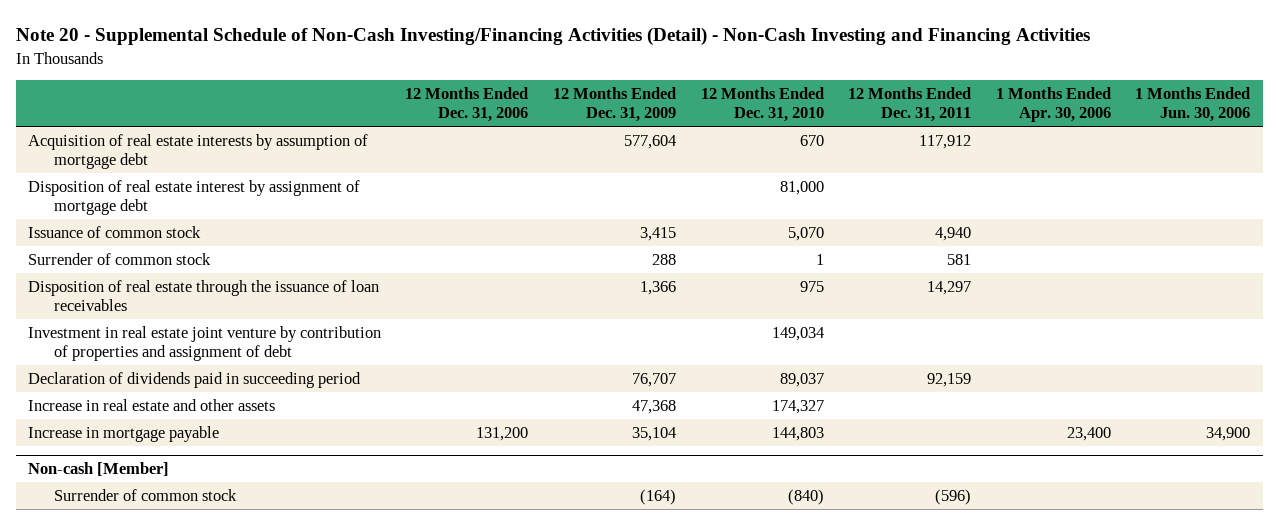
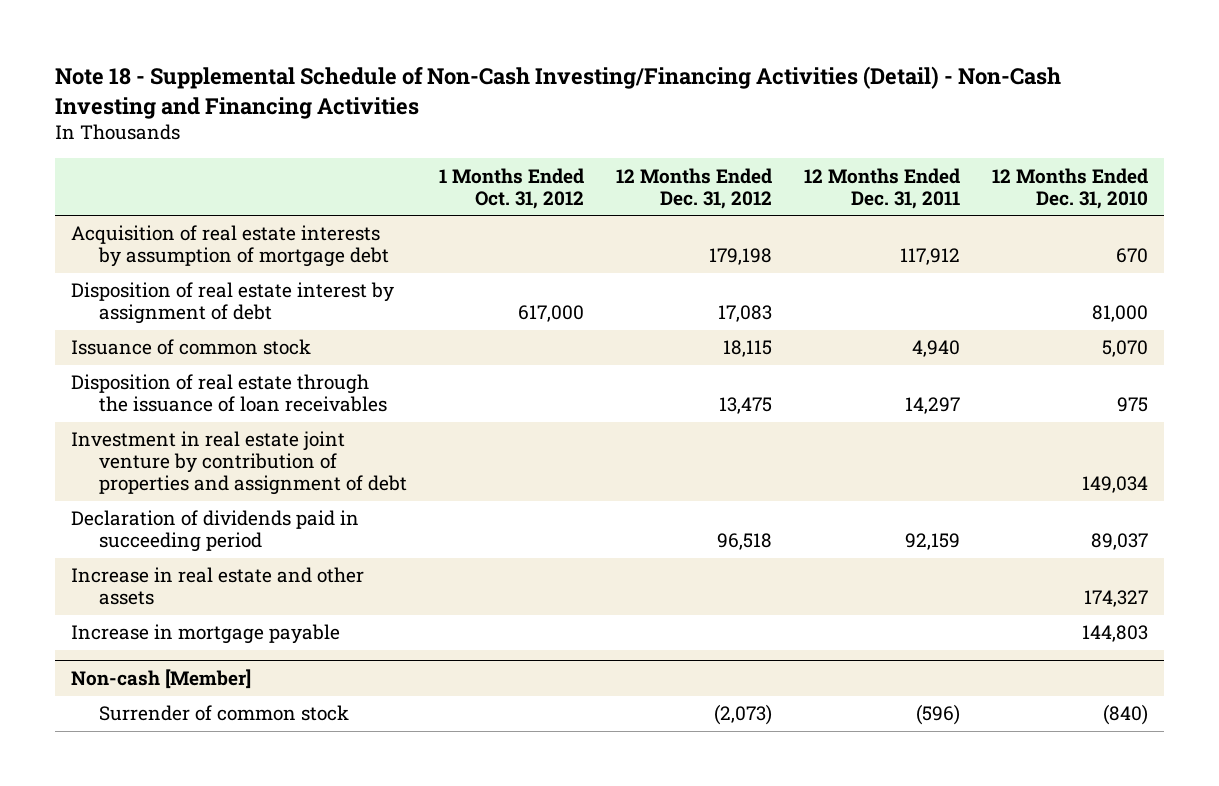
- Note 20 - Supplemental Schedule of Non-Cash Investing/Financing Activities (Detail) - Non-Cash Investing and Financing Activities
+ Note 18 - Supplemental Schedule of Non-Cash Investing/Financing Activities (Detail) - Non-Cash Investing and Financing Activities
- | 12 Months Ended Dec. 31, 2006 | 12 Months Ended Dec. 31, 2009 | 12 Months Ended Dec. 31, 2010 | 12 Months Ended Dec. 31, 2011 | 1 Months Ended Apr. 30, 2006 | 1 Months Ended Jun. 30, 2006
+ | 1 Months Ended Oct. 31, 2012 | 12 Months Ended Dec. 31, 2012 | 12 Months Ended Dec. 31, 2011 | 12 Months Ended Dec. 31, 2010
- Disposition of real estate interest by assignment of mortgage debt | | | 81,000 | | |
+ Disposition of real estate interest by assignment of debt | 617,000 | 17,083 | | 81,000
- Surrender of common stock | | 288 | 1 | 581 | |

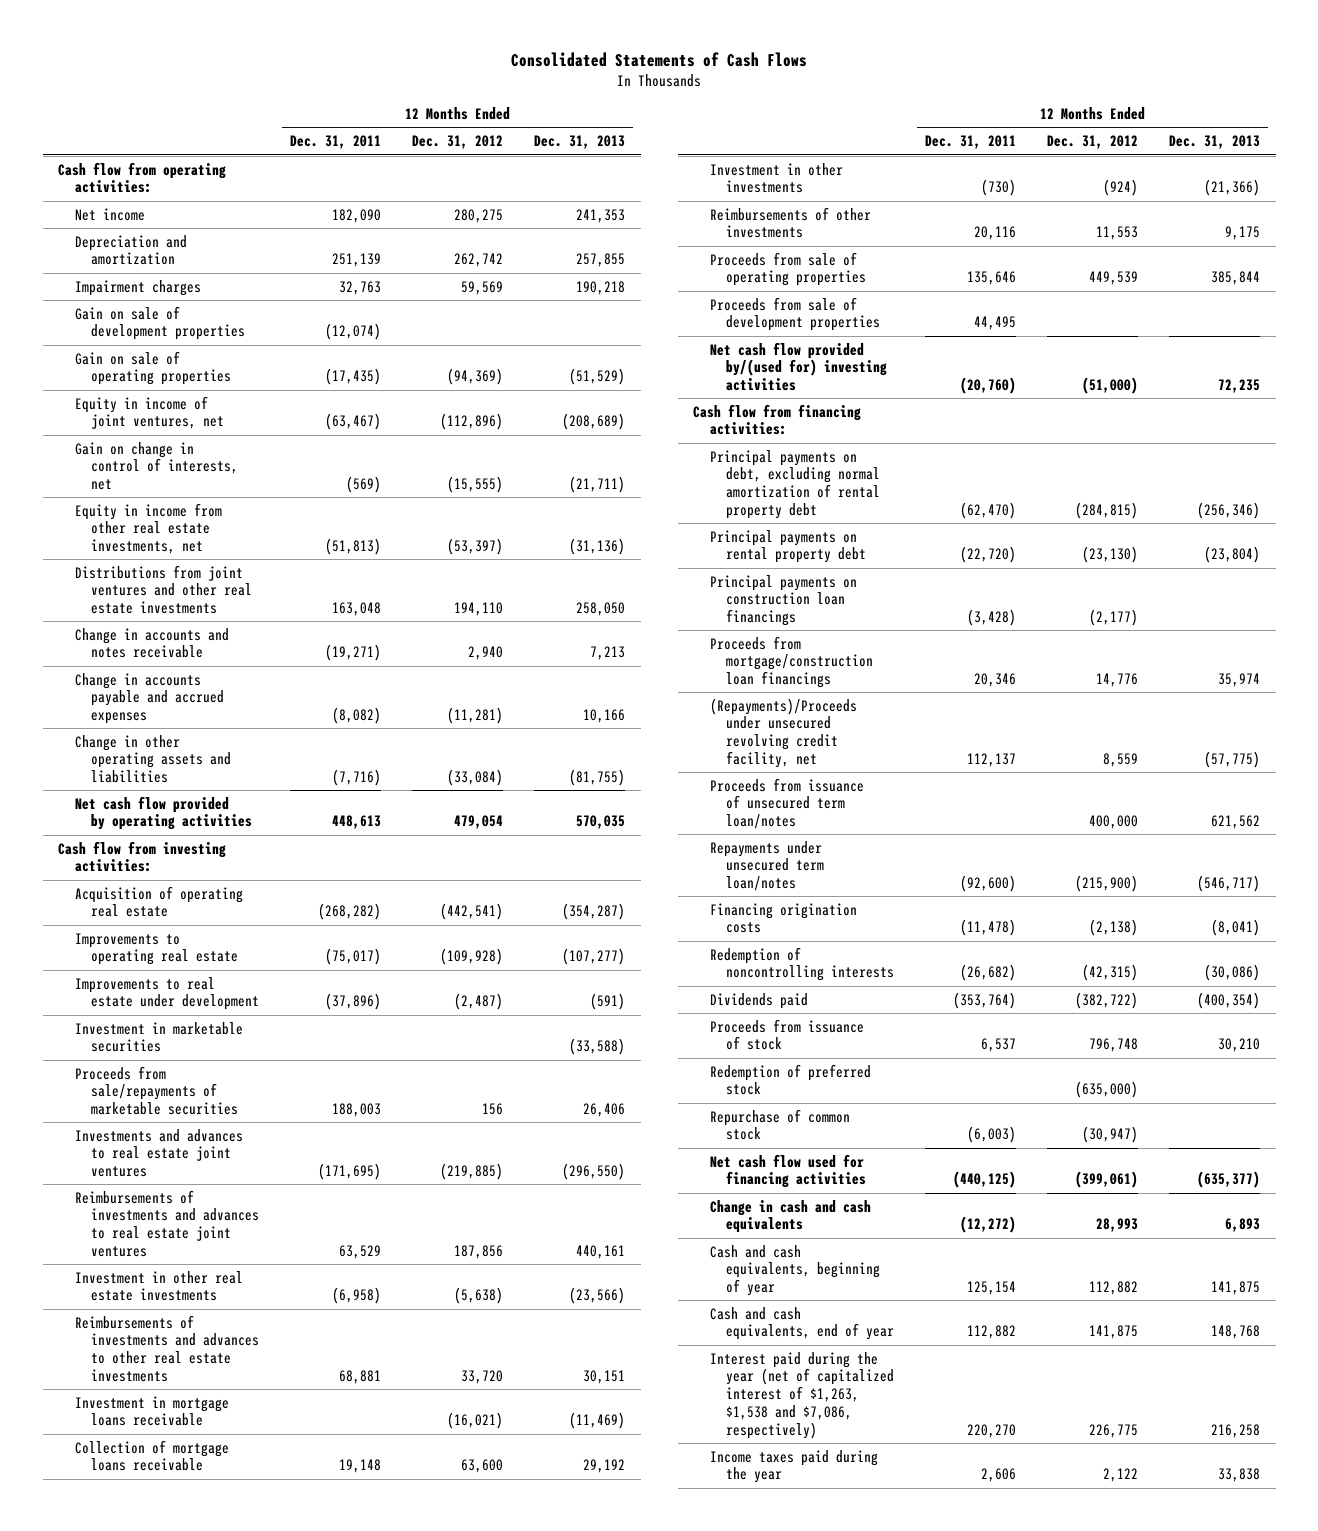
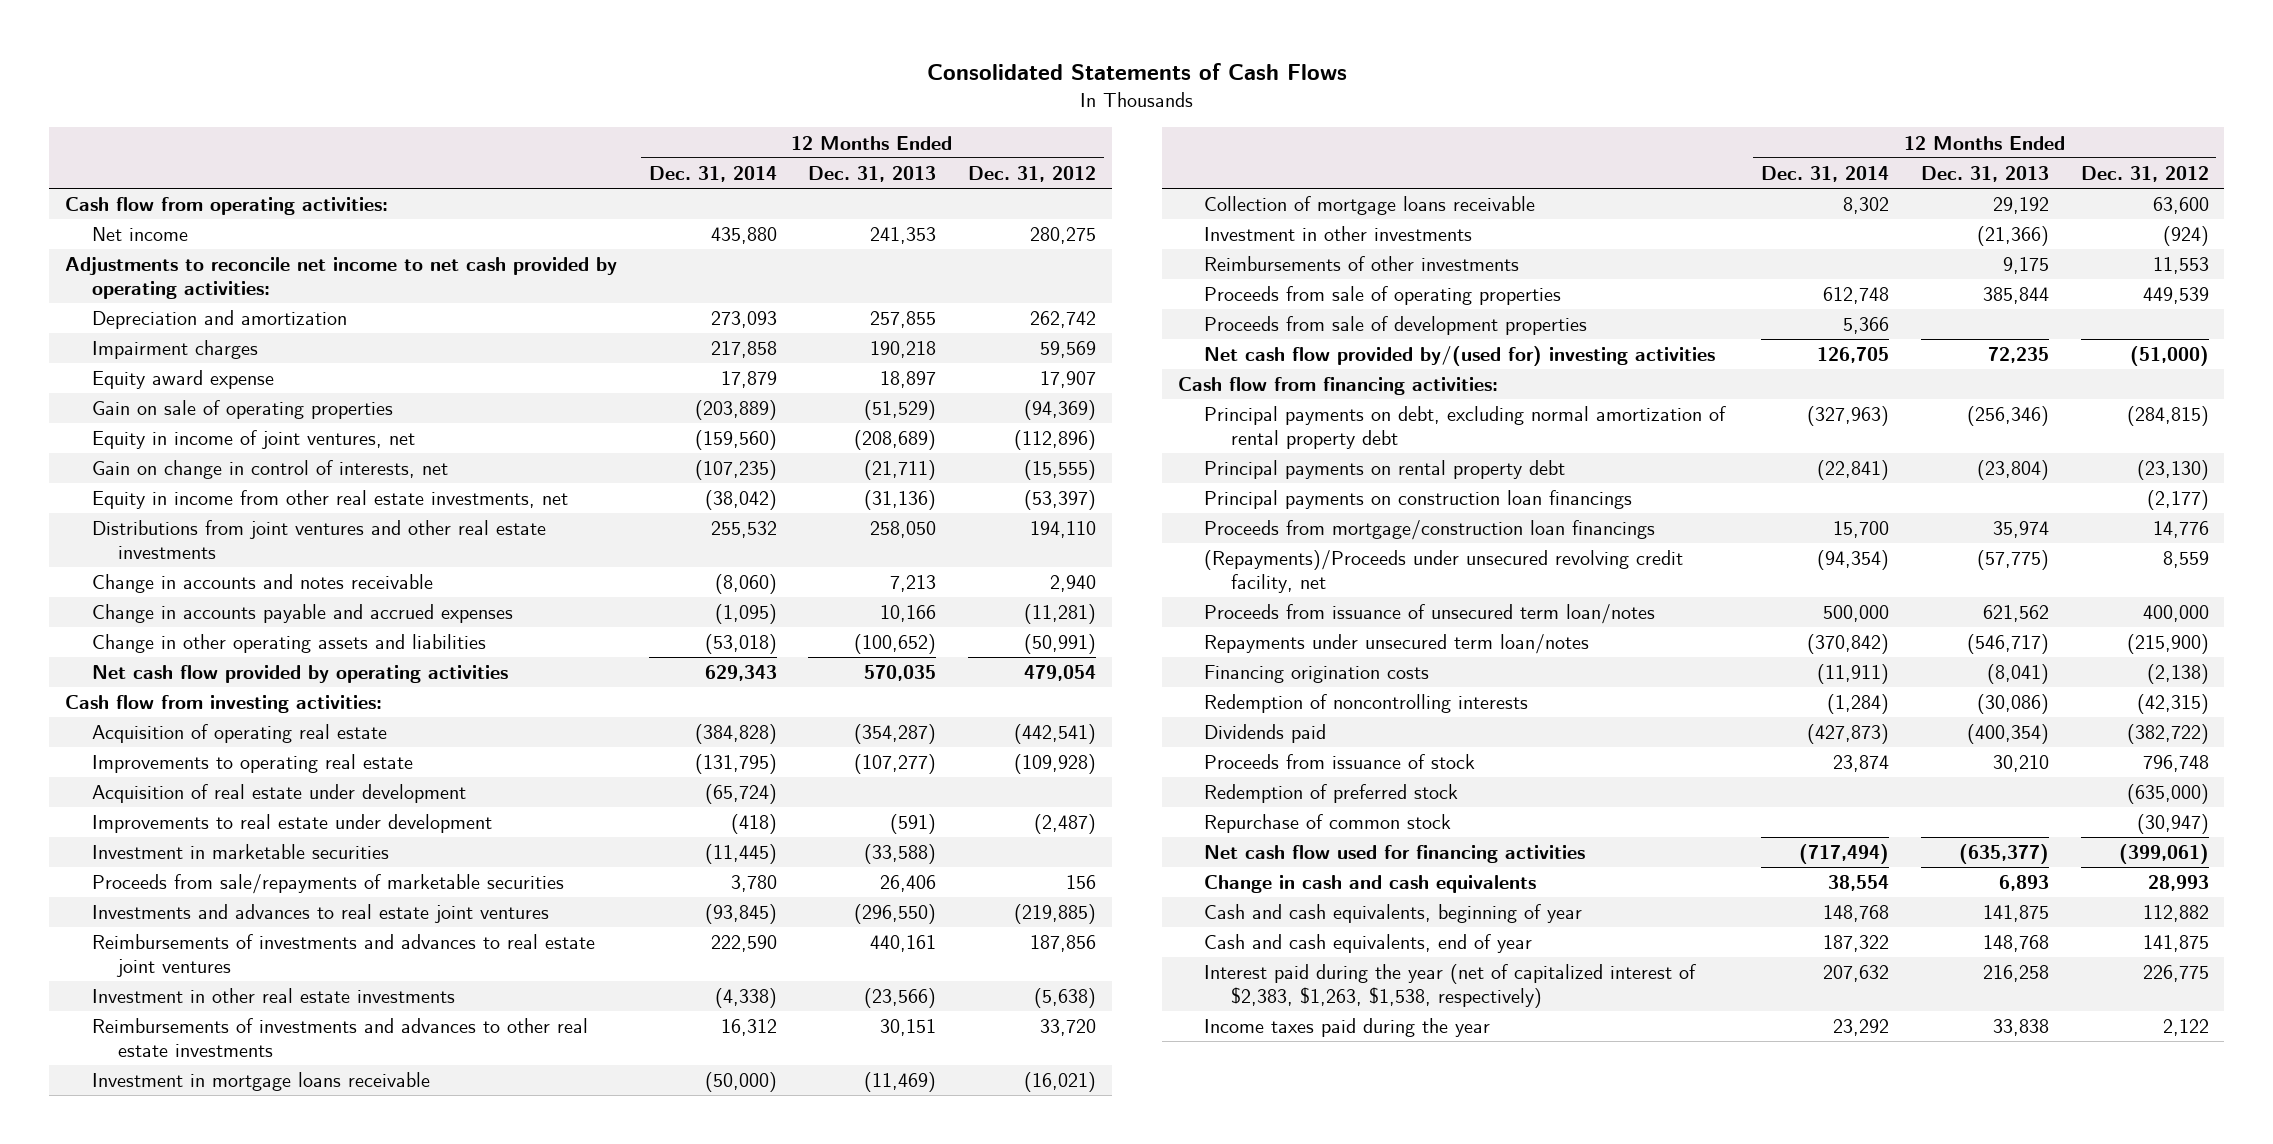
- | 12 Months Ended Dec. 31, 2011 | 12 Months Ended Dec. 31, 2012 | 12 Months Ended Dec. 31, 2013
+ | 12 Months Ended Dec. 31, 2014 | 12 Months Ended Dec. 31, 2013 | 12 Months Ended Dec. 31, 2012
+ Adjustments to reconcile net income to net cash provided by operating activities:
- Gain on sale of development properties | (12,074) | |
+ Equity award expense | 17,879 | 18,897 | 17,907
- Change in other operating assets and liabilities | (7,716) | (33,084) | (81,755)
+ Change in other operating assets and liabilities | (53,018) | (100,652) | (50,991)
+ Acquisition of real estate under development | (65,724) | |
- Interest paid during the year (net of capitalized interest of $1,263, $1,538 and $7,086, respectively) | 220,270 | 226,775 | 216,258
+ Interest paid during the year (net of capitalized interest of $2,383, $1,263, $1,538, respectively) | 207,632 | 216,258 | 226,775

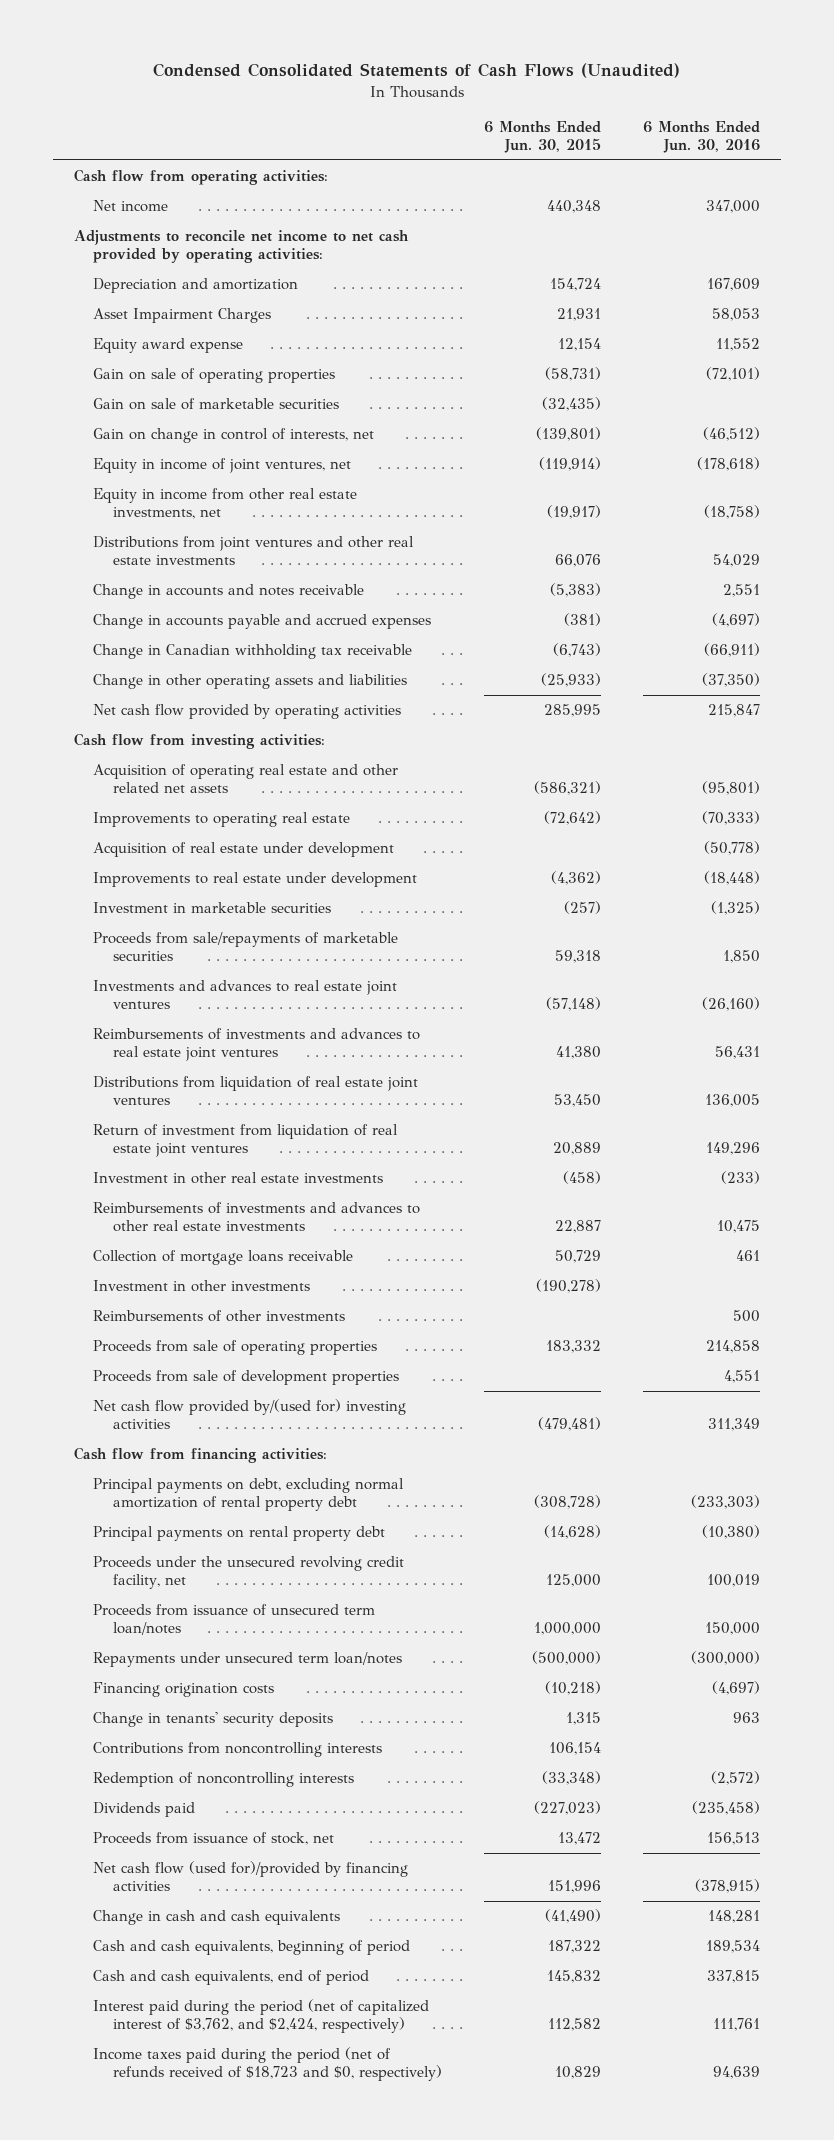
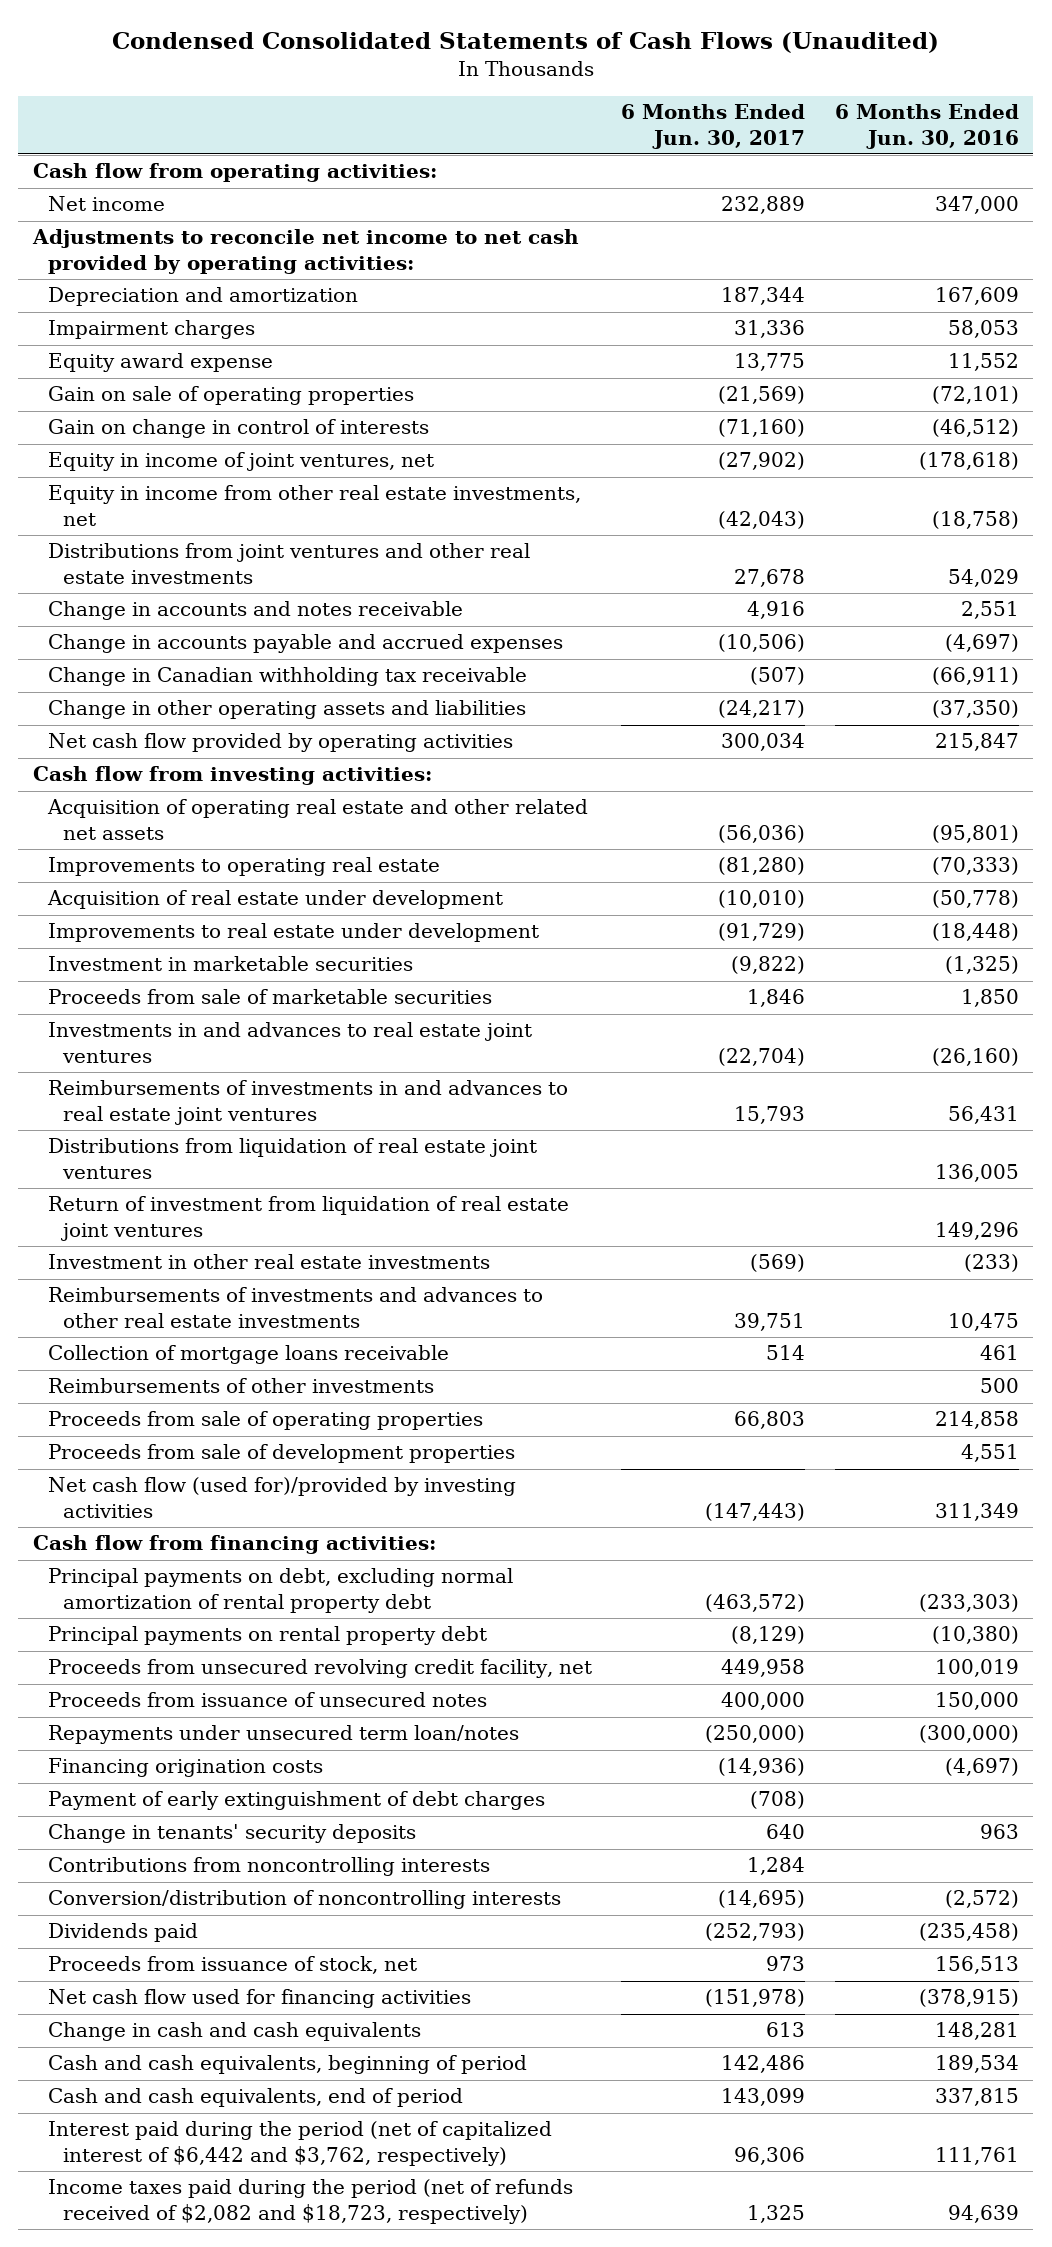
- | 6 Months Ended Jun. 30, 2015 | 6 Months Ended Jun. 30, 2016
+ | 6 Months Ended Jun. 30, 2017 | 6 Months Ended Jun. 30, 2016
- Asset Impairment Charges | 21,931 | 58,053
+ Impairment charges | 31,336 | 58,053
- Gain on sale of marketable securities | (32,435) |
- Gain on change in control of interests, net | (139,801) | (46,512)
+ Gain on change in control of interests | (71,160) | (46,512)
- Proceeds from sale/repayments of marketable securities | 59,318 | 1,850
- Investments and advances to real estate joint ventures | (57,148) | (26,160)
- Reimbursements of investments and advances to real estate joint ventures | 41,380 | 56,431
+ Proceeds from sale of marketable securities | 1,846 | 1,850
+ Investments in and advances to real estate joint ventures | (22,704) | (26,160)
+ Reimbursements of investments in and advances to real estate joint ventures | 15,793 | 56,431
- Investment in other investments | (190,278) |
- Net cash flow provided by/(used for) investing activities | (479,481) | 311,349
+ Net cash flow (used for)/provided by investing activities | (147,443) | 311,349
- Proceeds under the unsecured revolving credit facility, net | 125,000 | 100,019
- Proceeds from issuance of unsecured term loan/notes | 1,000,000 | 150,000
+ Proceeds from unsecured revolving credit facility, net | 449,958 | 100,019
+ Proceeds from issuance of unsecured notes | 400,000 | 150,000
+ Payment of early extinguishment of debt charges | (708) |
- Redemption of noncontrolling interests | (33,348) | (2,572)
+ Conversion/distribution of noncontrolling interests | (14,695) | (2,572)
- Net cash flow (used for)/provided by financing activities | 151,996 | (378,915)
+ Net cash flow used for financing activities | (151,978) | (378,915)
- Interest paid during the period (net of capitalized interest of $3,762, and $2,424, respectively) | 112,582 | 111,761
- Income taxes paid during the period (net of refunds received of $18,723 and $0, respectively) | 10,829 | 94,639
+ Interest paid during the period (net of capitalized interest of $6,442 and $3,762, respectively) | 96,306 | 111,761
+ Income taxes paid during the period (net of refunds received of $2,082 and $18,723, respectively) | 1,325 | 94,639

